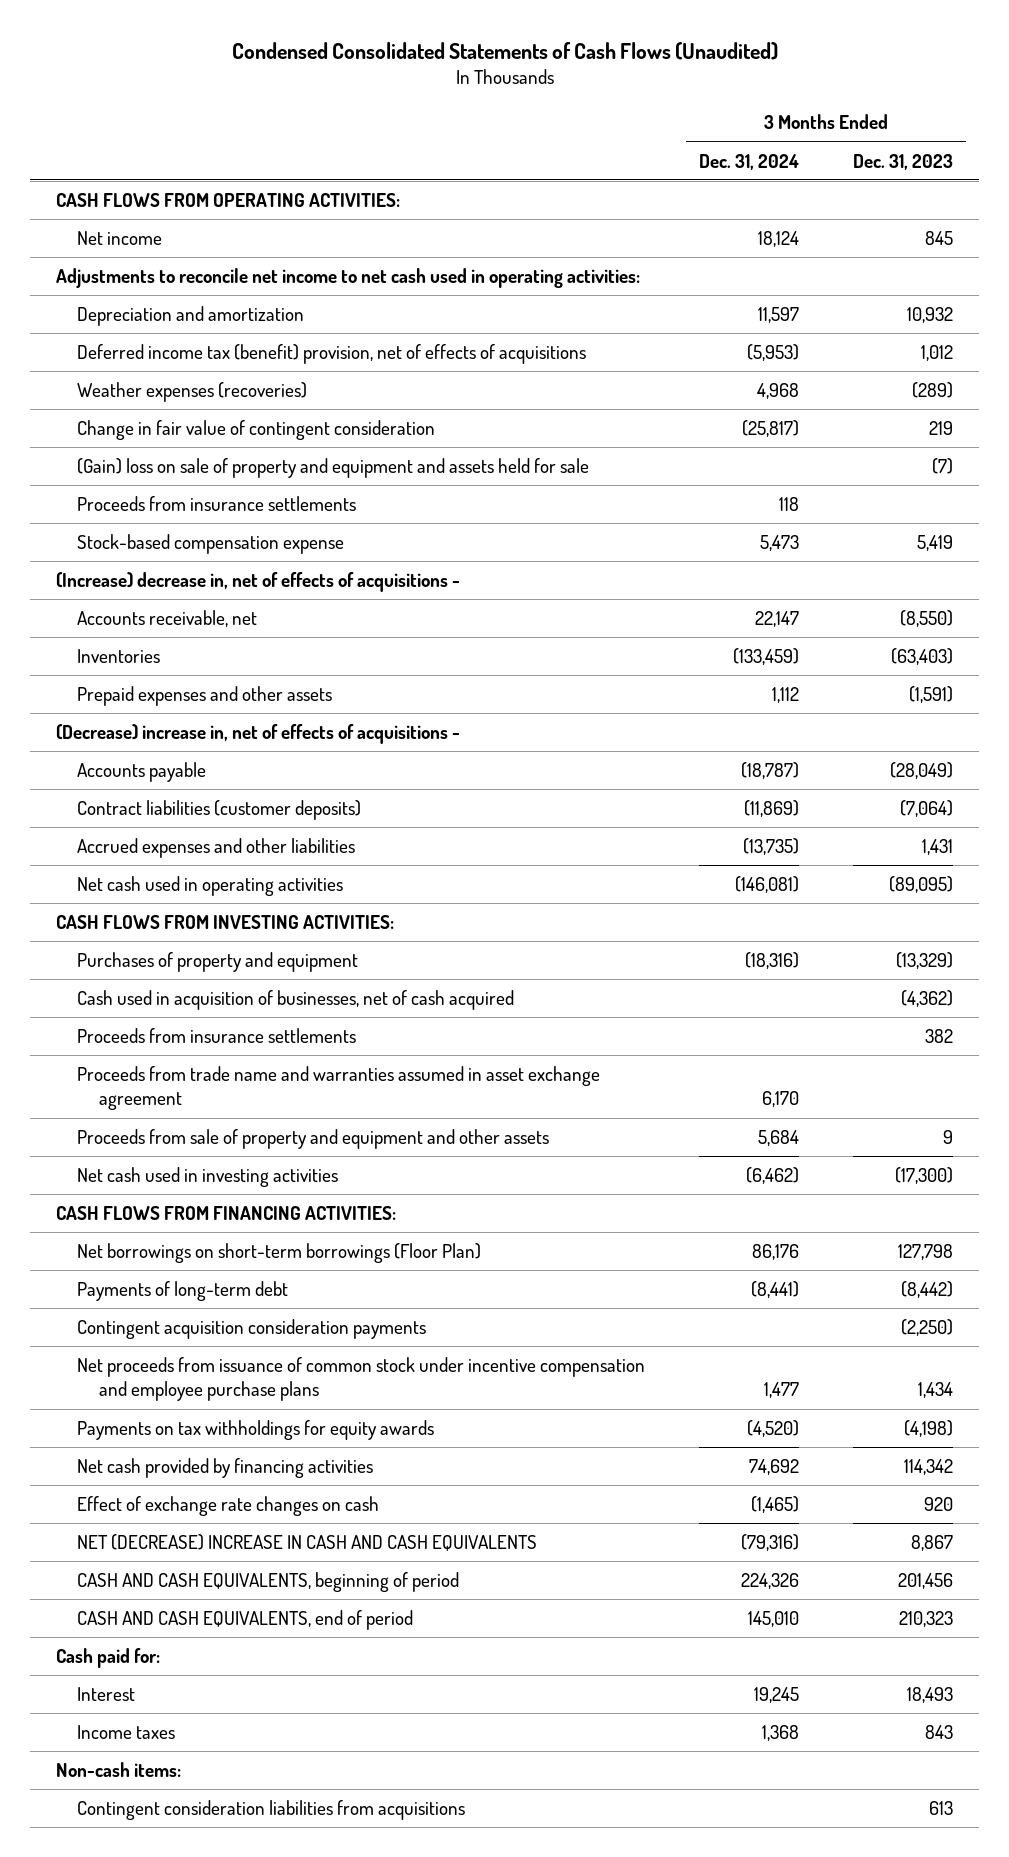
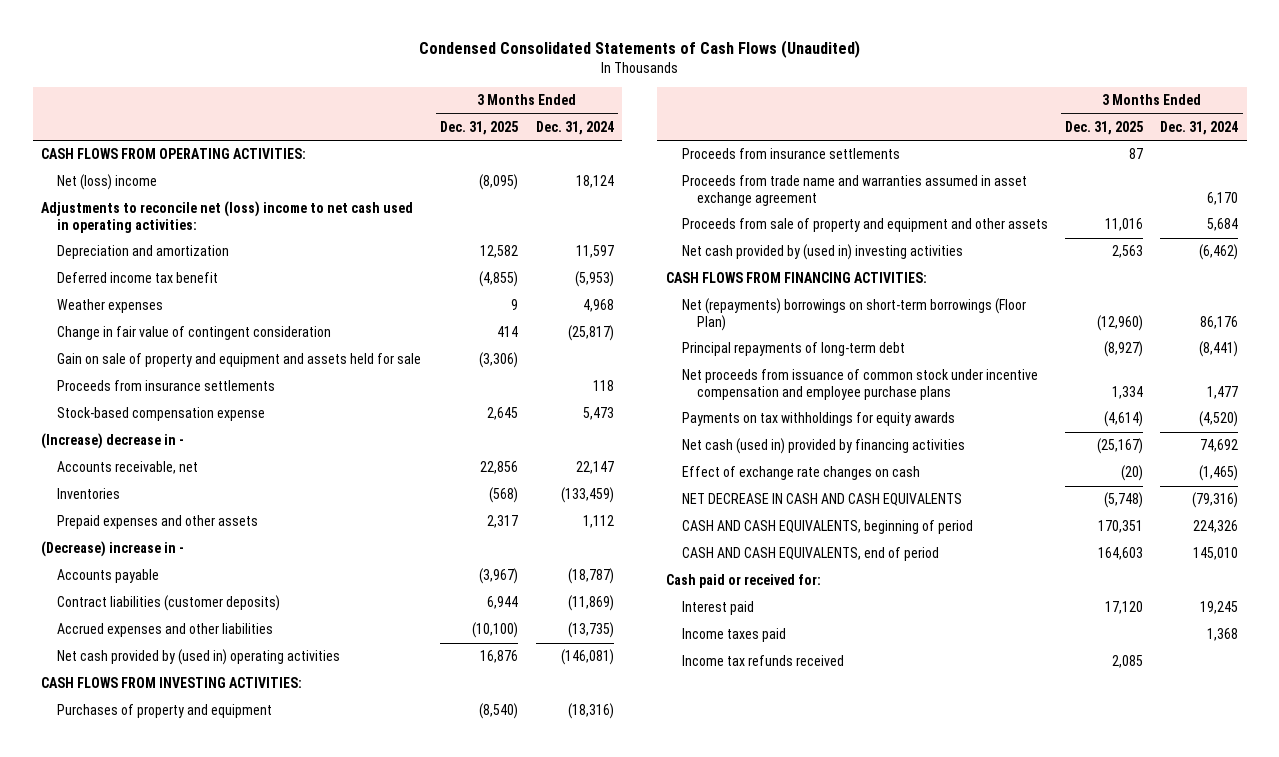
- | 3 Months Ended Dec. 31, 2024 | 3 Months Ended Dec. 31, 2023
+ | 3 Months Ended Dec. 31, 2025 | 3 Months Ended Dec. 31, 2024
- Net income | 18,124 | 845
- Adjustments to reconcile net income to net cash used in operating activities:
+ Net (loss) income | (8,095) | 18,124
+ Adjustments to reconcile net (loss) income to net cash used in operating activities:
- Deferred income tax (benefit) provision, net of effects of acquisitions | (5,953) | 1,012
- Weather expenses (recoveries) | 4,968 | (289)
+ Deferred income tax benefit | (4,855) | (5,953)
+ Weather expenses | 9 | 4,968
- (Gain) loss on sale of property and equipment and assets held for sale | | (7)
+ Gain on sale of property and equipment and assets held for sale | (3,306) |
- (Increase) decrease in, net of effects of acquisitions -
+ (Increase) decrease in -
- (Decrease) increase in, net of effects of acquisitions -
+ (Decrease) increase in -
- Net cash used in operating activities | (146,081) | (89,095)
+ Net cash provided by (used in) operating activities | 16,876 | (146,081)
- Cash used in acquisition of businesses, net of cash acquired | | (4,362)
- Net cash used in investing activities | (6,462) | (17,300)
+ Net cash provided by (used in) investing activities | 2,563 | (6,462)
- Net borrowings on short-term borrowings (Floor Plan) | 86,176 | 127,798
- Payments of long-term debt | (8,441) | (8,442)
- Contingent acquisition consideration payments | | (2,250)
+ Net (repayments) borrowings on short-term borrowings (Floor Plan) | (12,960) | 86,176
+ Principal repayments of long-term debt | (8,927) | (8,441)
- Net cash provided by financing activities | 74,692 | 114,342
+ Net cash (used in) provided by financing activities | (25,167) | 74,692
- NET (DECREASE) INCREASE IN CASH AND CASH EQUIVALENTS | (79,316) | 8,867
+ NET DECREASE IN CASH AND CASH EQUIVALENTS | (5,748) | (79,316)
- Cash paid for:
- Interest | 19,245 | 18,493
- Income taxes | 1,368 | 843
- Non-cash items:
- Contingent consideration liabilities from acquisitions | | 613
+ Cash paid or received for:
+ Interest paid | 17,120 | 19,245
+ Income taxes paid | | 1,368
+ Income tax refunds received | 2,085 |

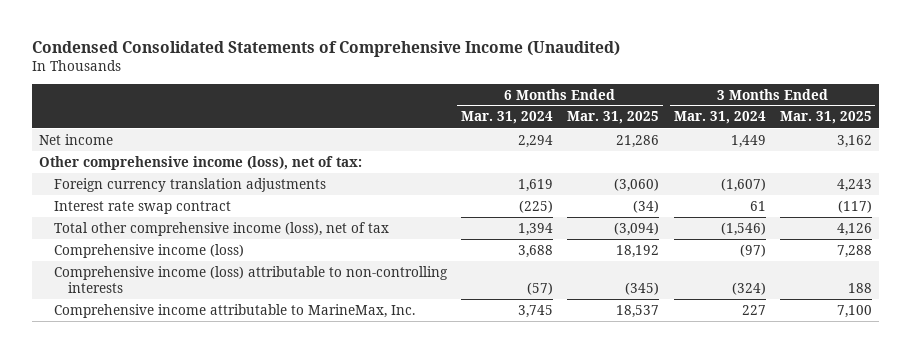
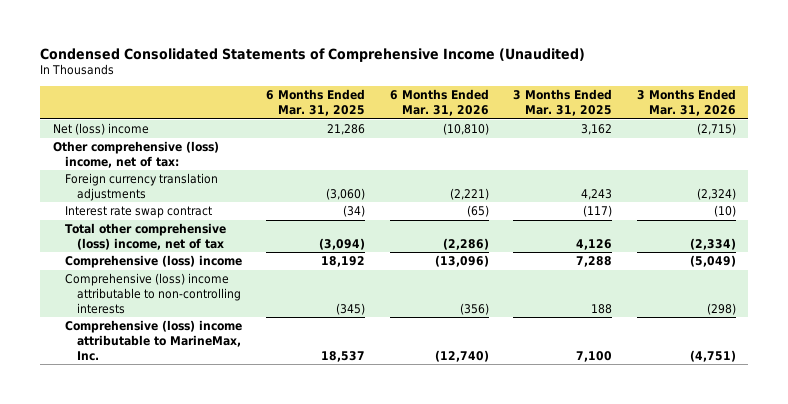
- | 6 Months Ended Mar. 31, 2024 | 6 Months Ended Mar. 31, 2025 | 3 Months Ended Mar. 31, 2024 | 3 Months Ended Mar. 31, 2025
+ | 6 Months Ended Mar. 31, 2025 | 6 Months Ended Mar. 31, 2026 | 3 Months Ended Mar. 31, 2025 | 3 Months Ended Mar. 31, 2026
- Net income | 2,294 | 21,286 | 1,449 | 3,162
- Other comprehensive income (loss), net of tax:
+ Net (loss) income | 21,286 | (10,810) | 3,162 | (2,715)
+ Other comprehensive (loss) income, net of tax:
- Total other comprehensive income (loss), net of tax | 1,394 | (3,094) | (1,546) | 4,126
- Comprehensive income (loss) | 3,688 | 18,192 | (97) | 7,288
- Comprehensive income (loss) attributable to non-controlling interests | (57) | (345) | (324) | 188
- Comprehensive income attributable to MarineMax, Inc. | 3,745 | 18,537 | 227 | 7,100
+ Total other comprehensive (loss) income, net of tax | (3,094) | (2,286) | 4,126 | (2,334)
+ Comprehensive (loss) income | 18,192 | (13,096) | 7,288 | (5,049)
+ Comprehensive (loss) income attributable to non-controlling interests | (345) | (356) | 188 | (298)
+ Comprehensive (loss) income attributable to MarineMax, Inc. | 18,537 | (12,740) | 7,100 | (4,751)

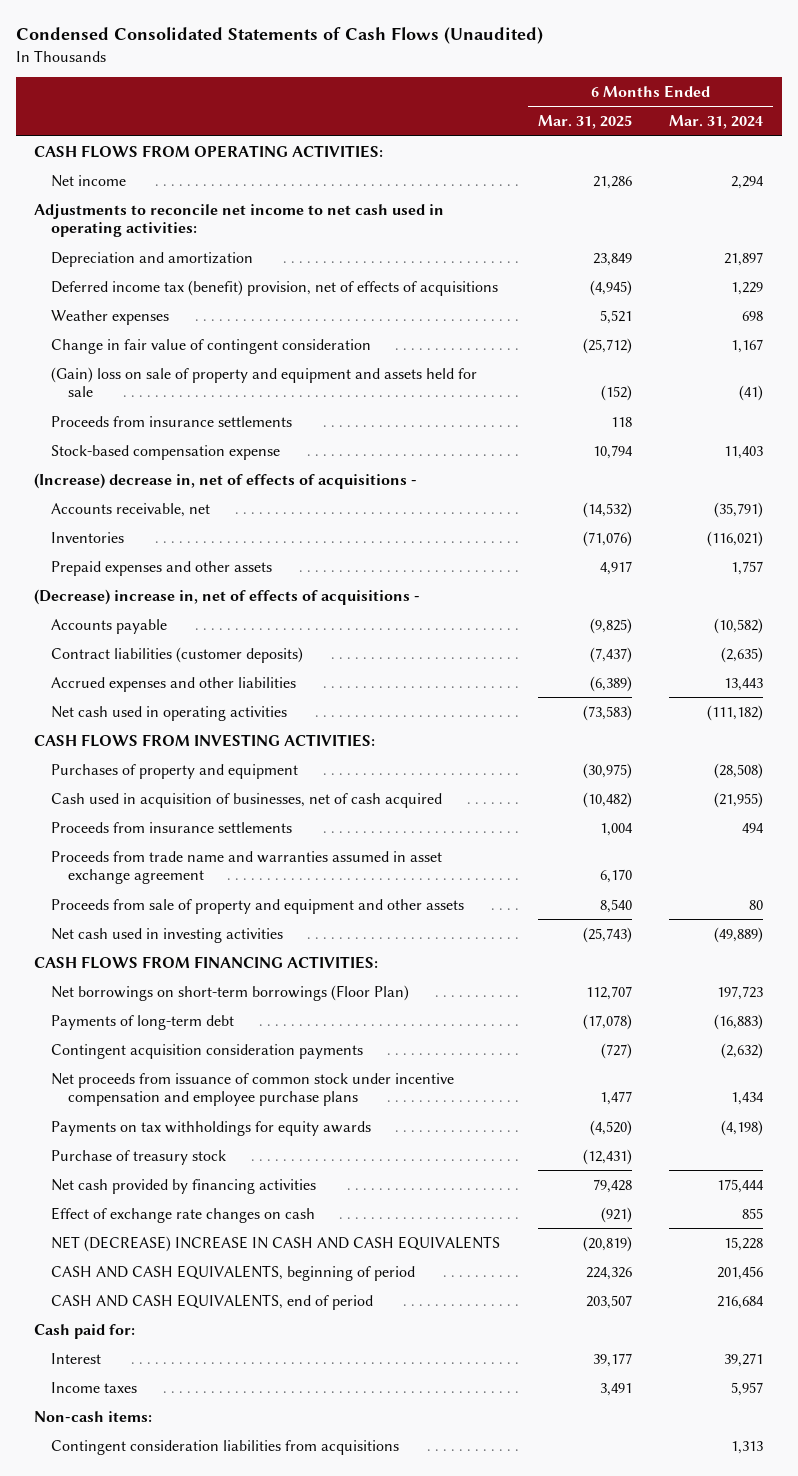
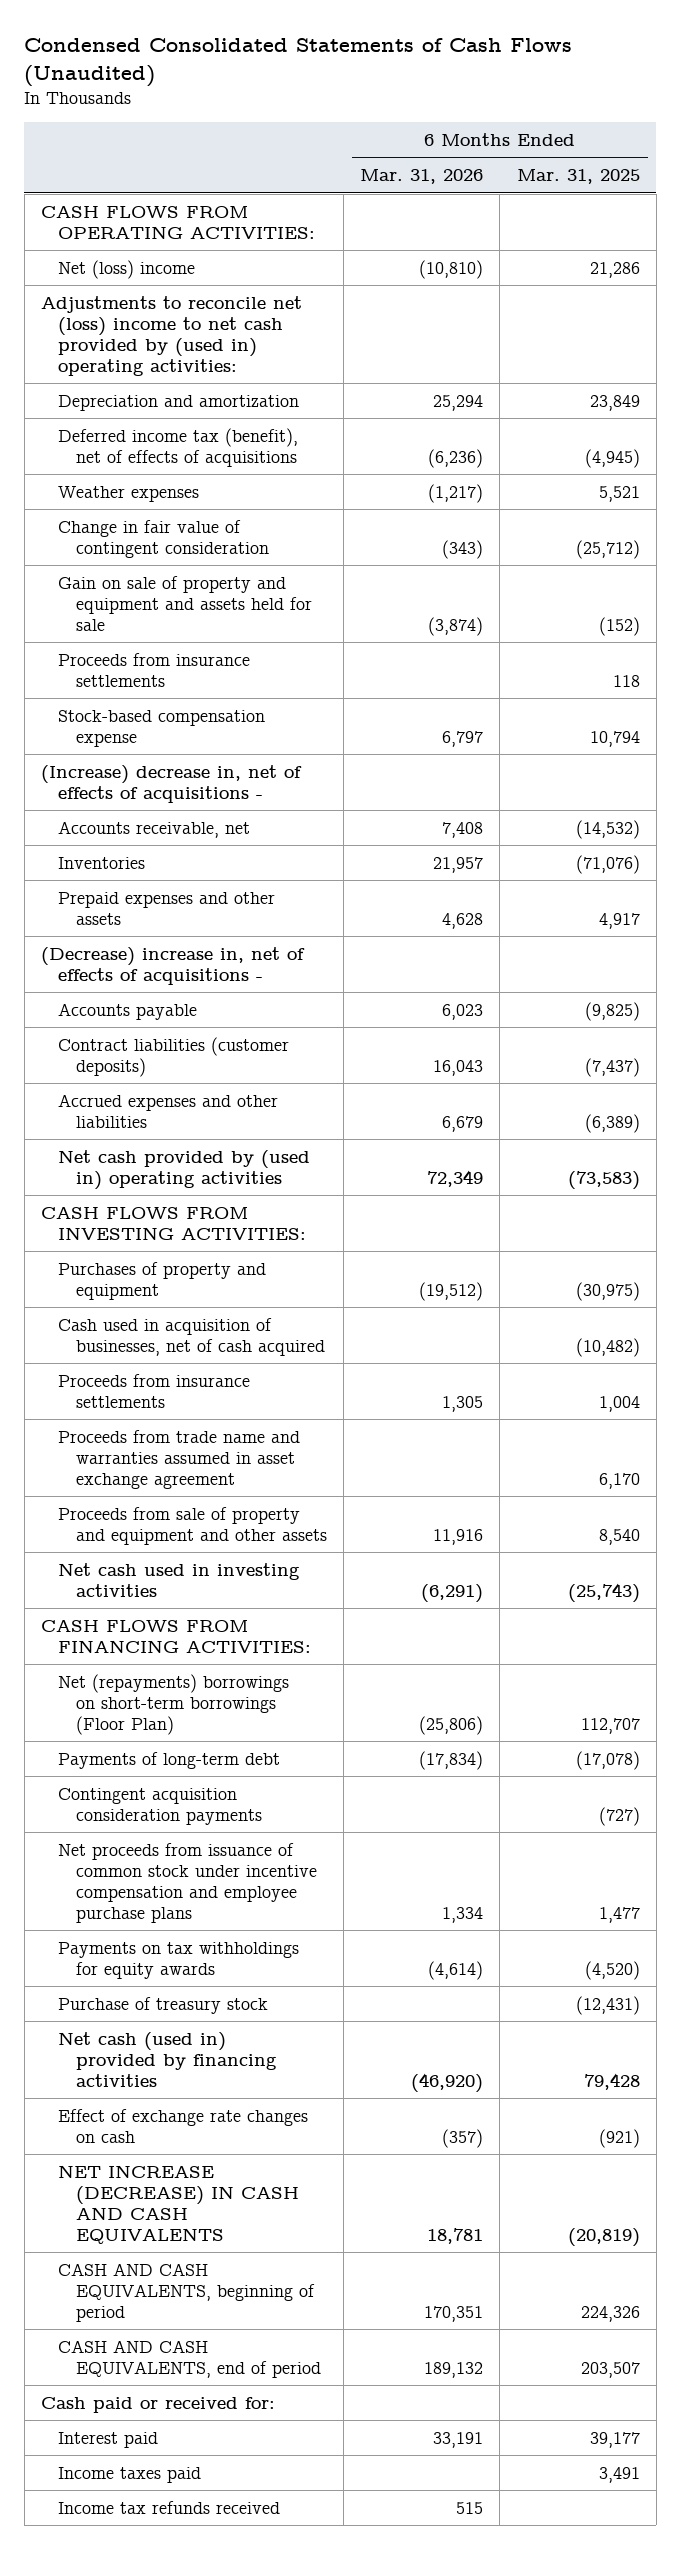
- | 6 Months Ended Mar. 31, 2025 | 6 Months Ended Mar. 31, 2024
+ | 6 Months Ended Mar. 31, 2026 | 6 Months Ended Mar. 31, 2025
- Net income | 21,286 | 2,294
- Adjustments to reconcile net income to net cash used in operating activities:
+ Net (loss) income | (10,810) | 21,286
+ Adjustments to reconcile net (loss) income to net cash provided by (used in) operating activities:
- Deferred income tax (benefit) provision, net of effects of acquisitions | (4,945) | 1,229
+ Deferred income tax (benefit), net of effects of acquisitions | (6,236) | (4,945)
- (Gain) loss on sale of property and equipment and assets held for sale | (152) | (41)
+ Gain on sale of property and equipment and assets held for sale | (3,874) | (152)
- Net cash used in operating activities | (73,583) | (111,182)
+ Net cash provided by (used in) operating activities | 72,349 | (73,583)
- Net borrowings on short-term borrowings (Floor Plan) | 112,707 | 197,723
+ Net (repayments) borrowings on short-term borrowings (Floor Plan) | (25,806) | 112,707
- Net cash provided by financing activities | 79,428 | 175,444
+ Net cash (used in) provided by financing activities | (46,920) | 79,428
- NET (DECREASE) INCREASE IN CASH AND CASH EQUIVALENTS | (20,819) | 15,228
+ NET INCREASE (DECREASE) IN CASH AND CASH EQUIVALENTS | 18,781 | (20,819)
- Cash paid for:
- Interest | 39,177 | 39,271
- Income taxes | 3,491 | 5,957
- Non-cash items:
- Contingent consideration liabilities from acquisitions | | 1,313
+ Cash paid or received for:
+ Interest paid | 33,191 | 39,177
+ Income taxes paid | | 3,491
+ Income tax refunds received | 515 |

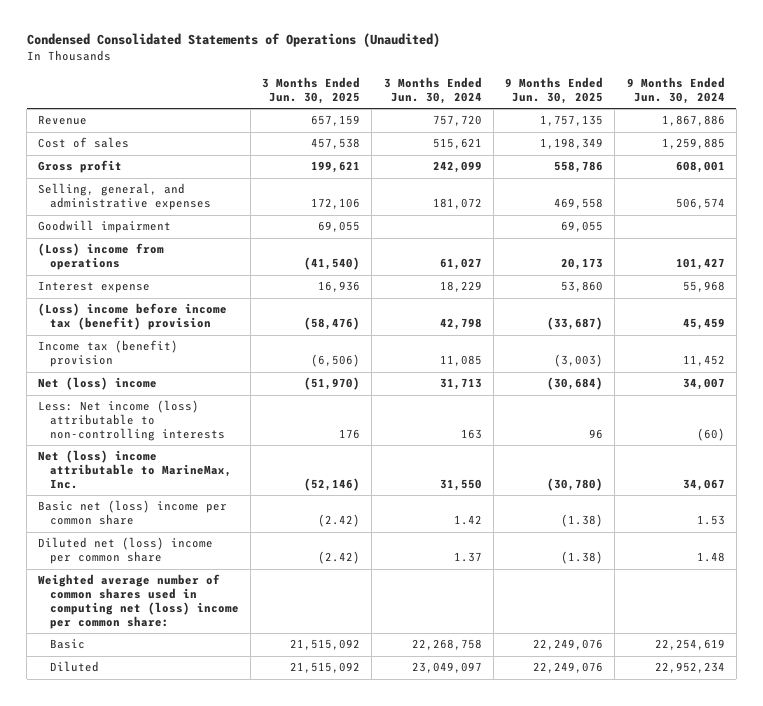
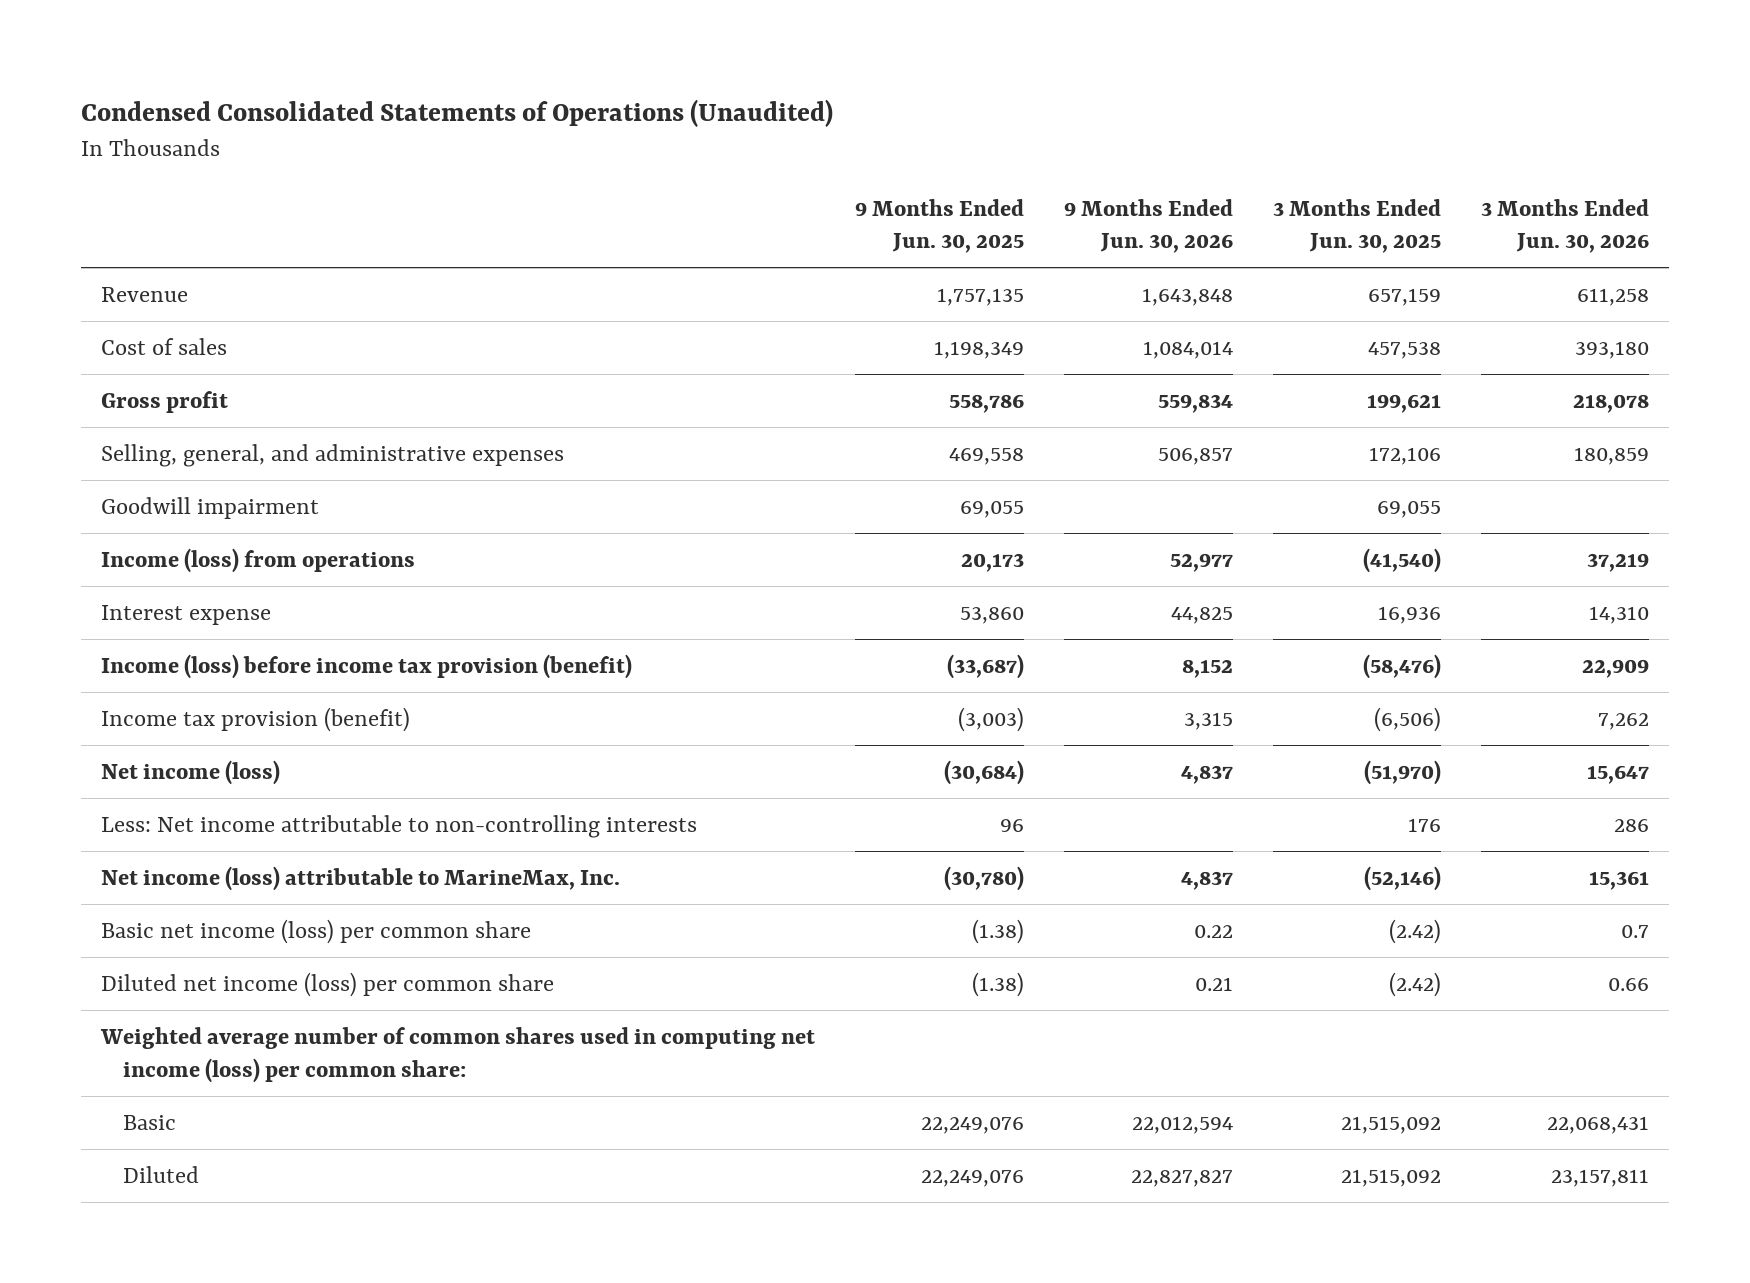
- | 3 Months Ended Jun. 30, 2025 | 3 Months Ended Jun. 30, 2024 | 9 Months Ended Jun. 30, 2025 | 9 Months Ended Jun. 30, 2024
+ | 9 Months Ended Jun. 30, 2025 | 9 Months Ended Jun. 30, 2026 | 3 Months Ended Jun. 30, 2025 | 3 Months Ended Jun. 30, 2026
- (Loss) income from operations | (41,540) | 61,027 | 20,173 | 101,427
+ Income (loss) from operations | 20,173 | 52,977 | (41,540) | 37,219
- (Loss) income before income tax (benefit) provision | (58,476) | 42,798 | (33,687) | 45,459
- Income tax (benefit) provision | (6,506) | 11,085 | (3,003) | 11,452
- Net (loss) income | (51,970) | 31,713 | (30,684) | 34,007
- Less: Net income (loss) attributable to non-controlling interests | 176 | 163 | 96 | (60)
- Net (loss) income attributable to MarineMax, Inc. | (52,146) | 31,550 | (30,780) | 34,067
- Basic net (loss) income per common share | (2.42) | 1.42 | (1.38) | 1.53
- Diluted net (loss) income per common share | (2.42) | 1.37 | (1.38) | 1.48
- Weighted average number of common shares used in computing net (loss) income per common share:
+ Income (loss) before income tax provision (benefit) | (33,687) | 8,152 | (58,476) | 22,909
+ Income tax provision (benefit) | (3,003) | 3,315 | (6,506) | 7,262
+ Net income (loss) | (30,684) | 4,837 | (51,970) | 15,647
+ Less: Net income attributable to non-controlling interests | 96 | | 176 | 286
+ Net income (loss) attributable to MarineMax, Inc. | (30,780) | 4,837 | (52,146) | 15,361
+ Basic net income (loss) per common share | (1.38) | 0.22 | (2.42) | 0.7
+ Diluted net income (loss) per common share | (1.38) | 0.21 | (2.42) | 0.66
+ Weighted average number of common shares used in computing net income (loss) per common share:

